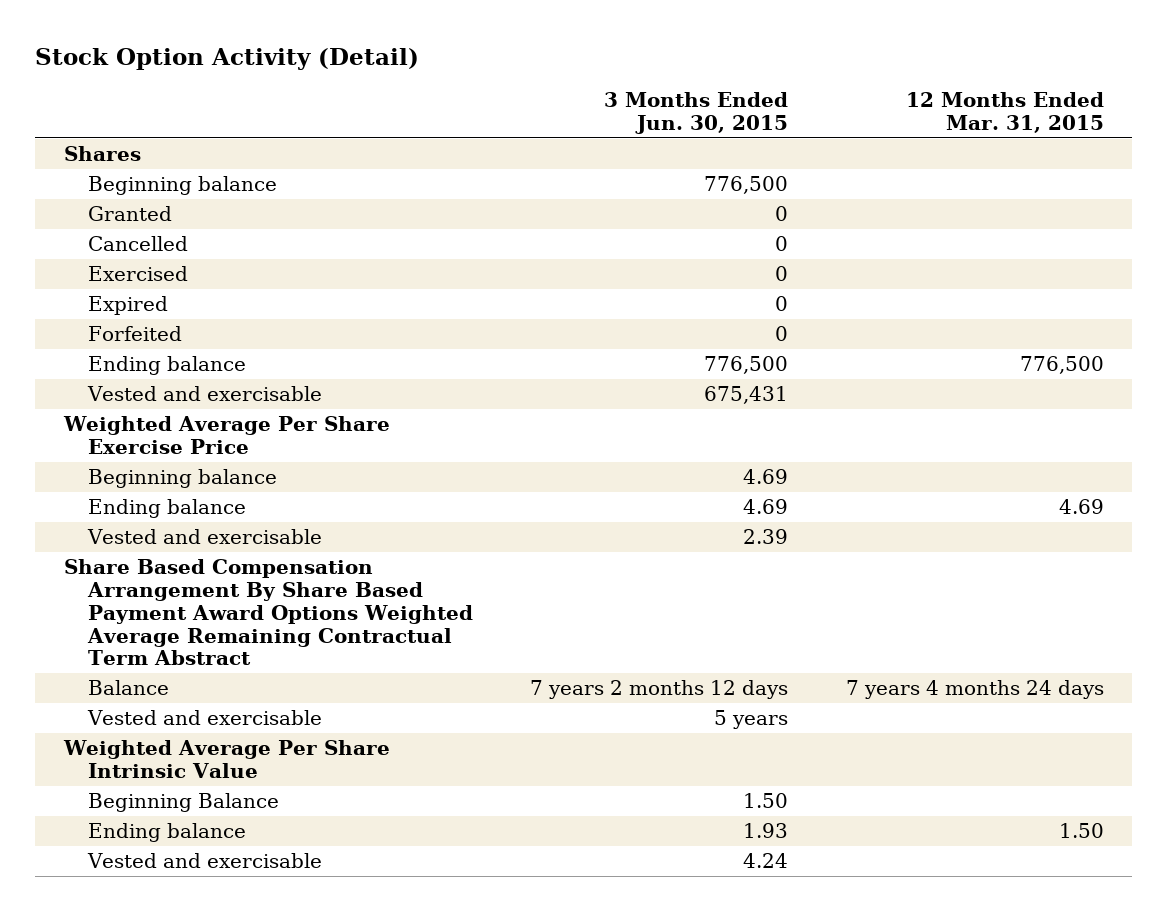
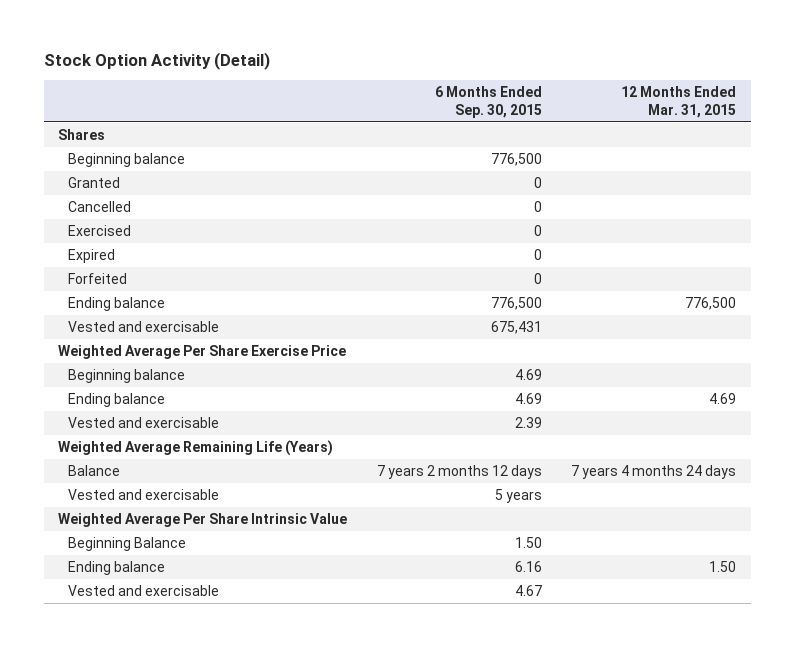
- | 3 Months Ended Jun. 30, 2015 | 12 Months Ended Mar. 31, 2015
+ | 6 Months Ended Sep. 30, 2015 | 12 Months Ended Mar. 31, 2015
- Share Based Compensation Arrangement By Share Based Payment Award Options Weighted Average Remaining Contractual Term Abstract
+ Weighted Average Remaining Life (Years)

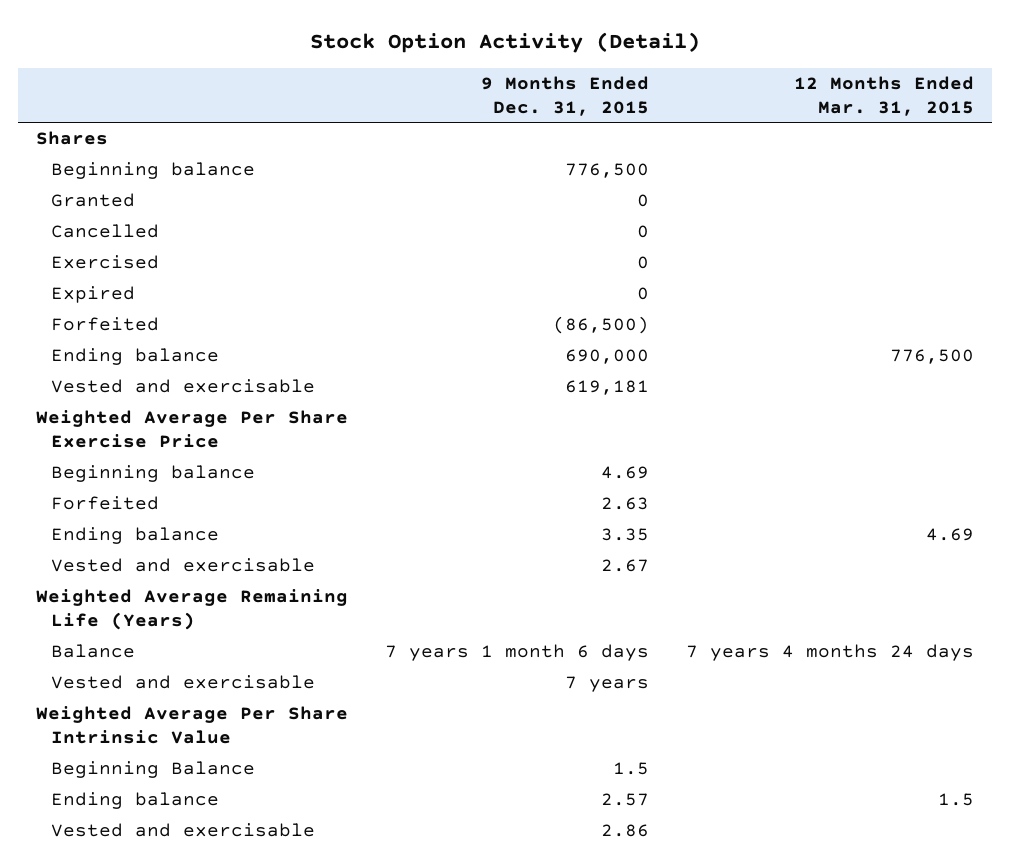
- | 6 Months Ended Sep. 30, 2015 | 12 Months Ended Mar. 31, 2015
+ | 9 Months Ended Dec. 31, 2015 | 12 Months Ended Mar. 31, 2015
+ Forfeited | 2.63 |
- Ending balance | 6.16 | 1.50
+ Ending balance | 2.57 | 1.5

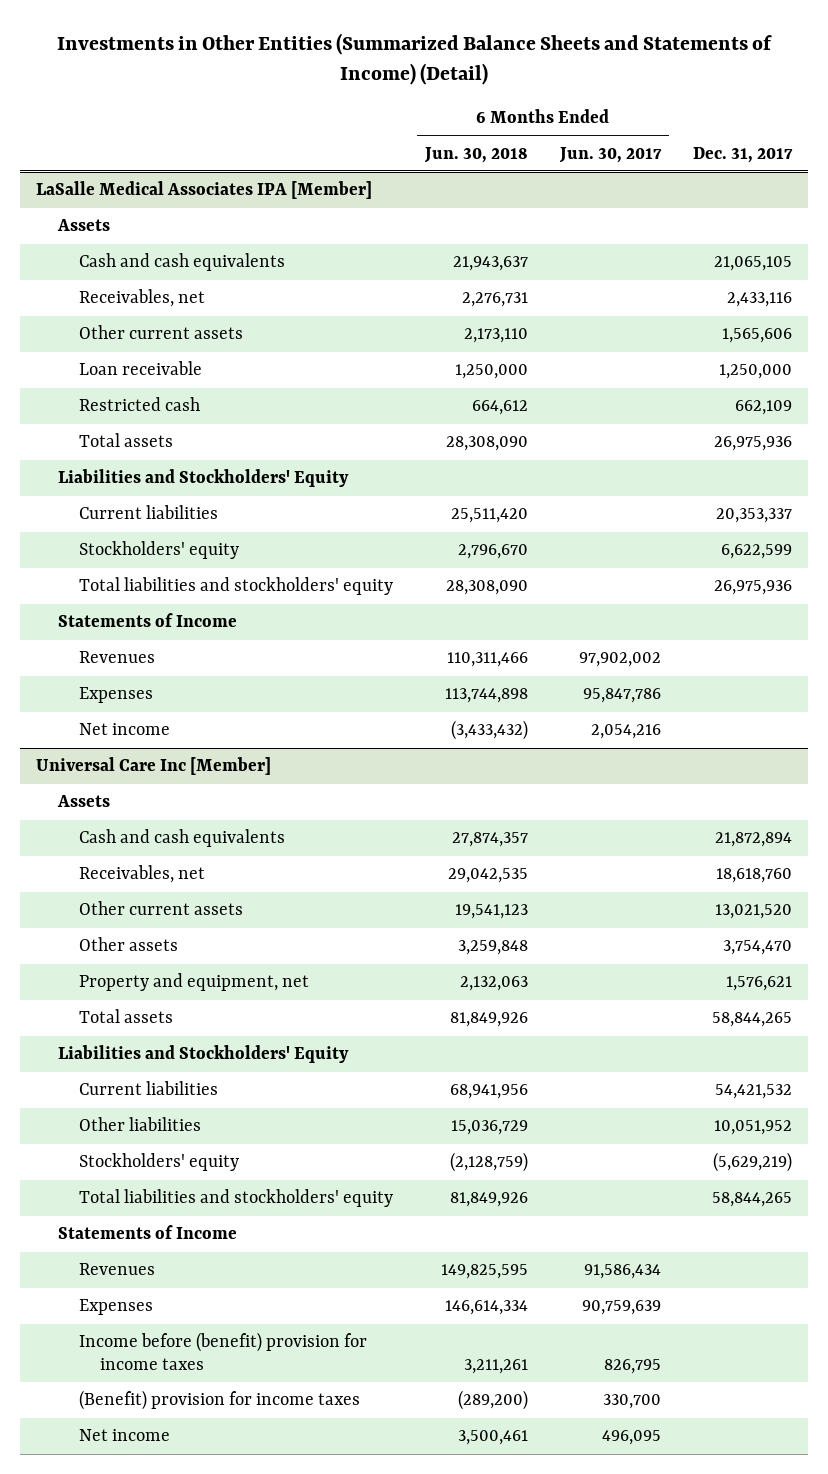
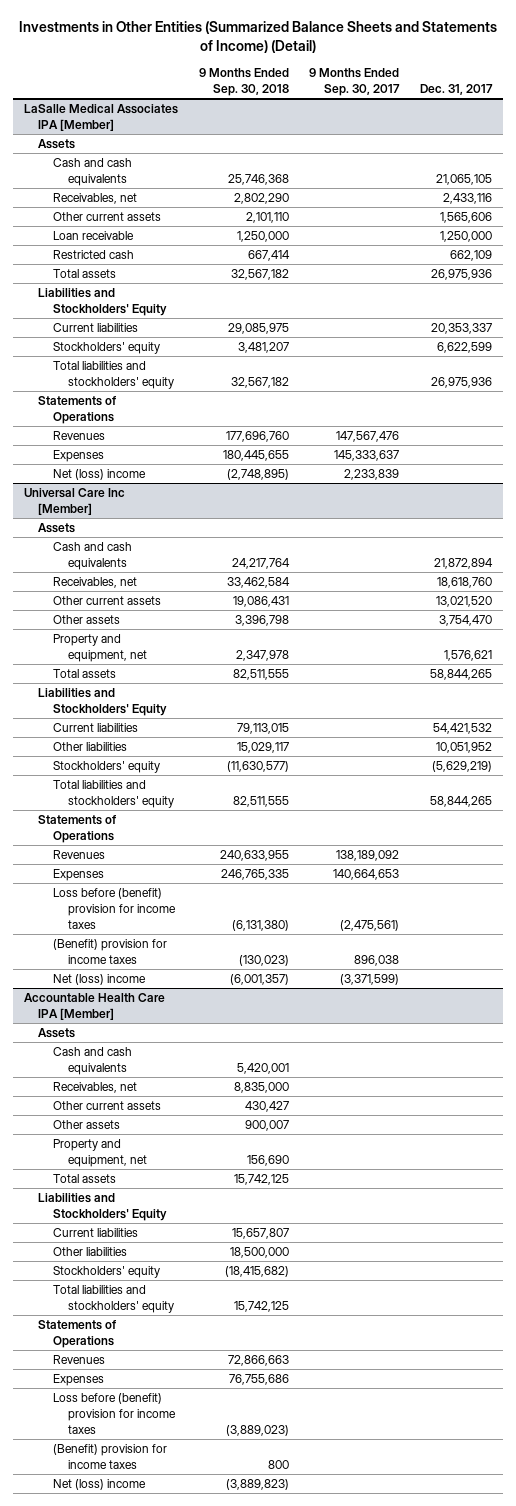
- | 6 Months Ended Jun. 30, 2018 | 6 Months Ended Jun. 30, 2017 | Dec. 31, 2017
+ | 9 Months Ended Sep. 30, 2018 | 9 Months Ended Sep. 30, 2017 | Dec. 31, 2017
@ LaSalle Medical Associates IPA [Member]
- Statements of Income
+ Statements of Operations
- Net income | (3,433,432) | 2,054,216 |
+ Net (loss) income | (2,748,895) | 2,233,839 |
@ Universal Care Inc [Member]
- Statements of Income
+ Statements of Operations
- Income before (benefit) provision for income taxes | 3,211,261 | 826,795 |
+ Loss before (benefit) provision for income taxes | (6,131,380) | (2,475,561) |
- Net income | 3,500,461 | 496,095 |
+ Net (loss) income | (6,001,357) | (3,371,599) |
+ Accountable Health Care IPA [Member]
+ Assets
+ Cash and cash equivalents | 5,420,001 | |
+ Receivables, net | 8,835,000 | |
+ Other current assets | 430,427 | |
+ Other assets | 900,007 | |
+ Property and equipment, net | 156,690 | |
+ Total assets | 15,742,125 | |
+ Liabilities and Stockholders' Equity
+ Current liabilities | 15,657,807 | |
+ Other liabilities | 18,500,000 | |
+ Stockholders' equity | (18,415,682) | |
+ Total liabilities and stockholders' equity | 15,742,125 | |
+ Statements of Operations
+ Revenues | 72,866,663 | |
+ Expenses | 76,755,686 | |
+ Loss before (benefit) provision for income taxes | (3,889,023) | |
+ (Benefit) provision for income taxes | 800 | |
+ Net (loss) income | (3,889,823) | |

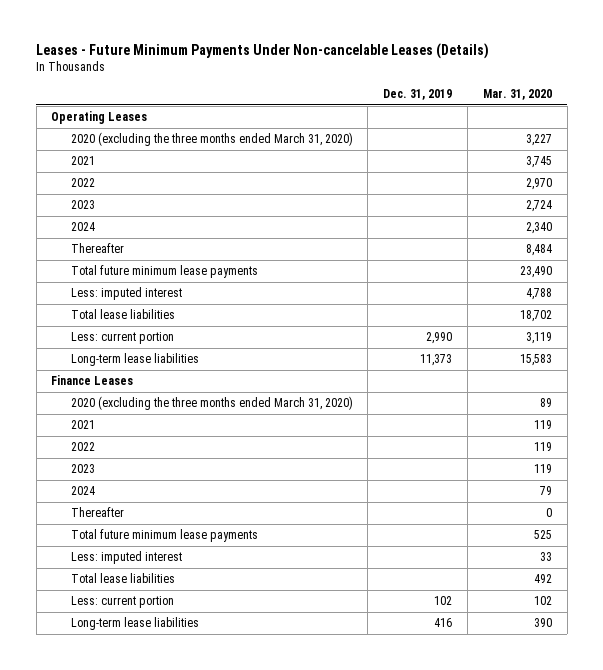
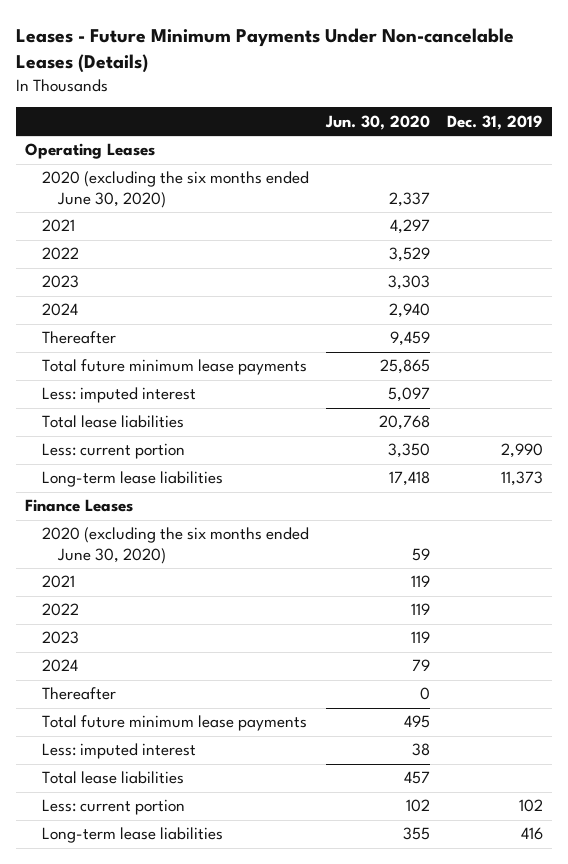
- | Dec. 31, 2019 | Mar. 31, 2020
+ | Jun. 30, 2020 | Dec. 31, 2019
- 2020 (excluding the three months ended March 31, 2020) | | 3,227
+ 2020 (excluding the six months ended June 30, 2020) | 2,337 |
- 2020 (excluding the three months ended March 31, 2020) | | 89
+ 2020 (excluding the six months ended June 30, 2020) | 59 |

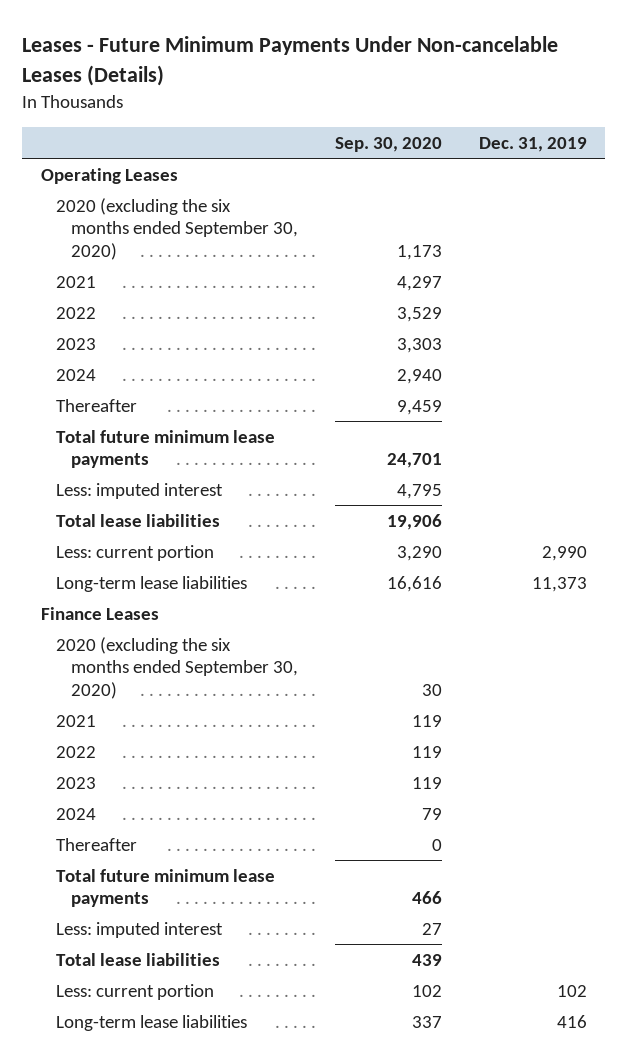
- | Jun. 30, 2020 | Dec. 31, 2019
+ | Sep. 30, 2020 | Dec. 31, 2019
- 2020 (excluding the six months ended June 30, 2020) | 2,337 |
+ 2020 (excluding the six months ended September 30, 2020) | 1,173 |
- 2020 (excluding the six months ended June 30, 2020) | 59 |
+ 2020 (excluding the six months ended September 30, 2020) | 30 |

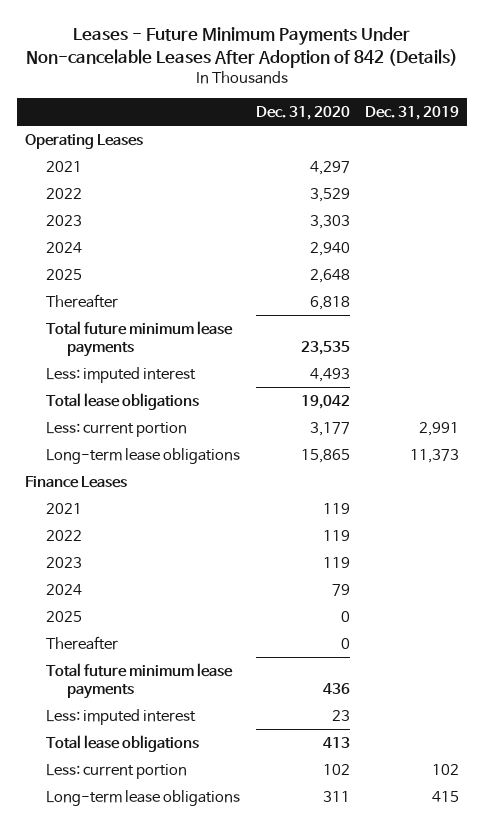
- Leases - Future Minimum Payments Under Non-cancelable Leases (Details)
+ Leases - Future Minimum Payments Under Non-cancelable Leases After Adoption of 842 (Details)
- | Sep. 30, 2020 | Dec. 31, 2019
+ | Dec. 31, 2020 | Dec. 31, 2019
- 2020 (excluding the six months ended September 30, 2020) | 1,173 |
+ 2025 | 2,648 |
- Total lease liabilities | 19,906 |
- Less: current portion | 3,290 | 2,990
- Long-term lease liabilities | 16,616 | 11,373
+ Total lease obligations | 19,042 |
+ Less: current portion | 3,177 | 2,991
+ Long-term lease obligations | 15,865 | 11,373
- 2020 (excluding the six months ended September 30, 2020) | 30 |
+ 2025 | 0 |
- Total lease liabilities | 439 |
+ Total lease obligations | 413 |
- Long-term lease liabilities | 337 | 416
+ Long-term lease obligations | 311 | 415

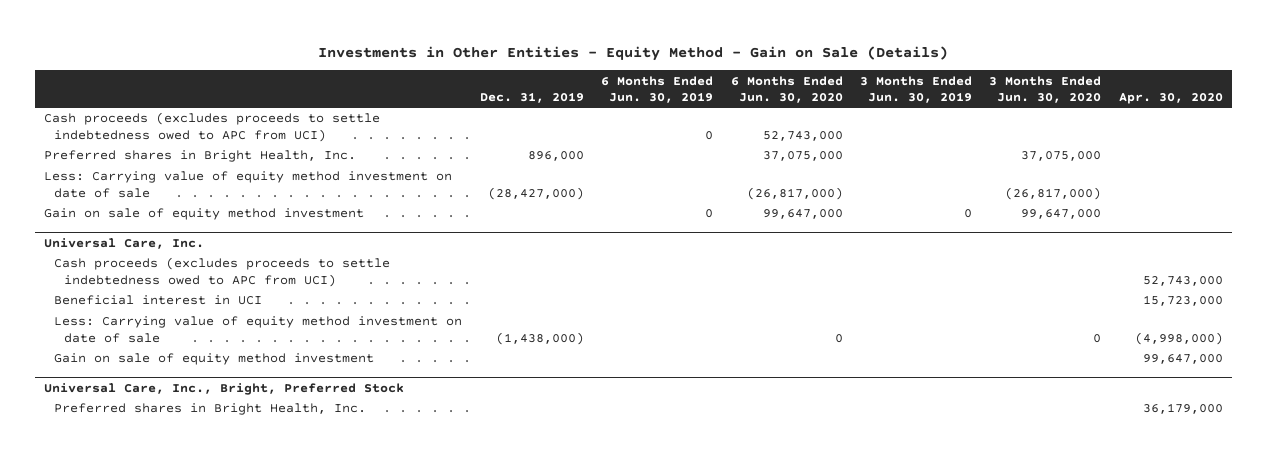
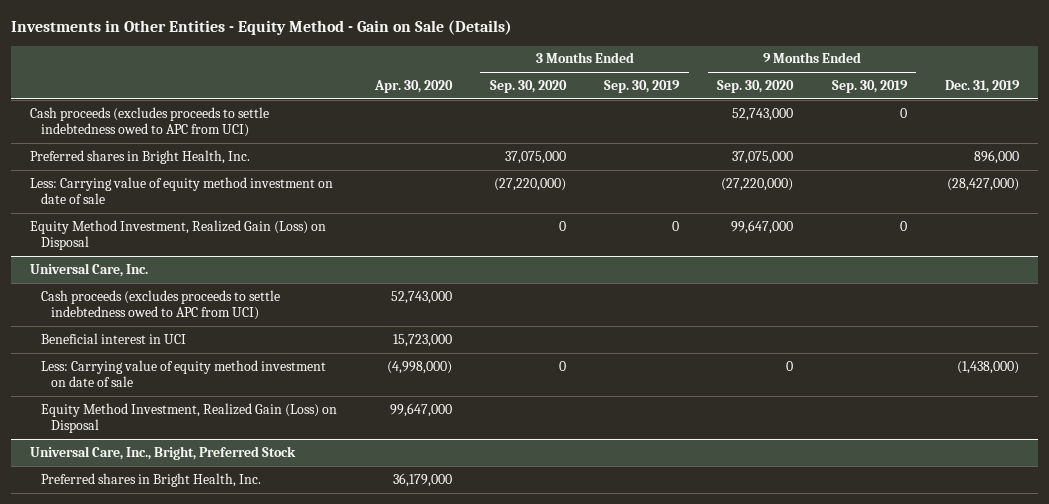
- | Dec. 31, 2019 | 6 Months Ended Jun. 30, 2019 | 6 Months Ended Jun. 30, 2020 | 3 Months Ended Jun. 30, 2019 | 3 Months Ended Jun. 30, 2020 | Apr. 30, 2020
+ | Apr. 30, 2020 | 3 Months Ended Sep. 30, 2020 | 3 Months Ended Sep. 30, 2019 | 9 Months Ended Sep. 30, 2020 | 9 Months Ended Sep. 30, 2019 | Dec. 31, 2019
- Gain on sale of equity method investment | | 0 | 99,647,000 | 0 | 99,647,000 |
+ Equity Method Investment, Realized Gain (Loss) on Disposal | | 0 | 0 | 99,647,000 | 0 |
@ Universal Care, Inc.
- Gain on sale of equity method investment | | | | | | 99,647,000
+ Equity Method Investment, Realized Gain (Loss) on Disposal | 99,647,000 | | | | |

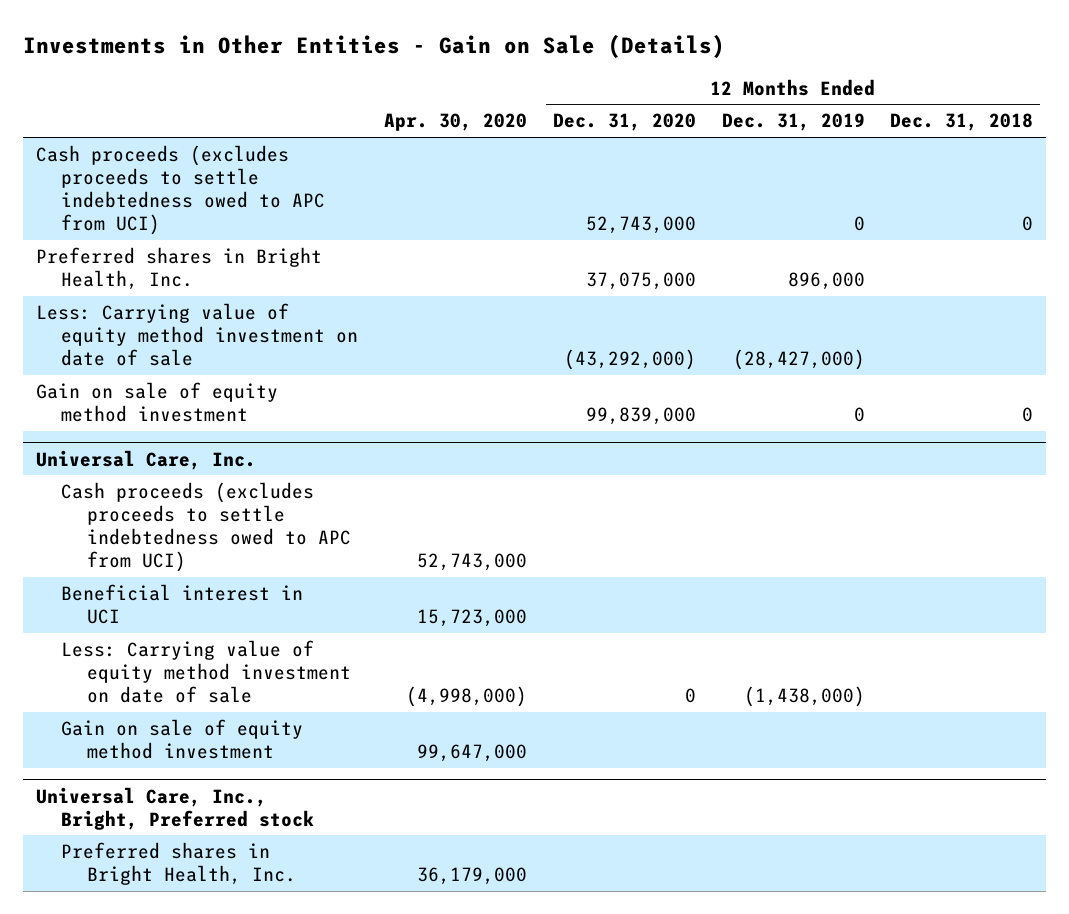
- Investments in Other Entities - Equity Method - Gain on Sale (Details)
+ Investments in Other Entities - Gain on Sale (Details)
- | Apr. 30, 2020 | 3 Months Ended Sep. 30, 2020 | 3 Months Ended Sep. 30, 2019 | 9 Months Ended Sep. 30, 2020 | 9 Months Ended Sep. 30, 2019 | Dec. 31, 2019
+ | Apr. 30, 2020 | 12 Months Ended Dec. 31, 2020 | 12 Months Ended Dec. 31, 2019 | 12 Months Ended Dec. 31, 2018
- Equity Method Investment, Realized Gain (Loss) on Disposal | | 0 | 0 | 99,647,000 | 0 |
+ Gain on sale of equity method investment | | 99,839,000 | 0 | 0
@ Universal Care, Inc.
- Equity Method Investment, Realized Gain (Loss) on Disposal | 99,647,000 | | | | |
- Universal Care, Inc., Bright, Preferred Stock
@ Universal Care, Inc.
+ Gain on sale of equity method investment | 99,647,000 | | |
+ Universal Care, Inc., Bright, Preferred stock

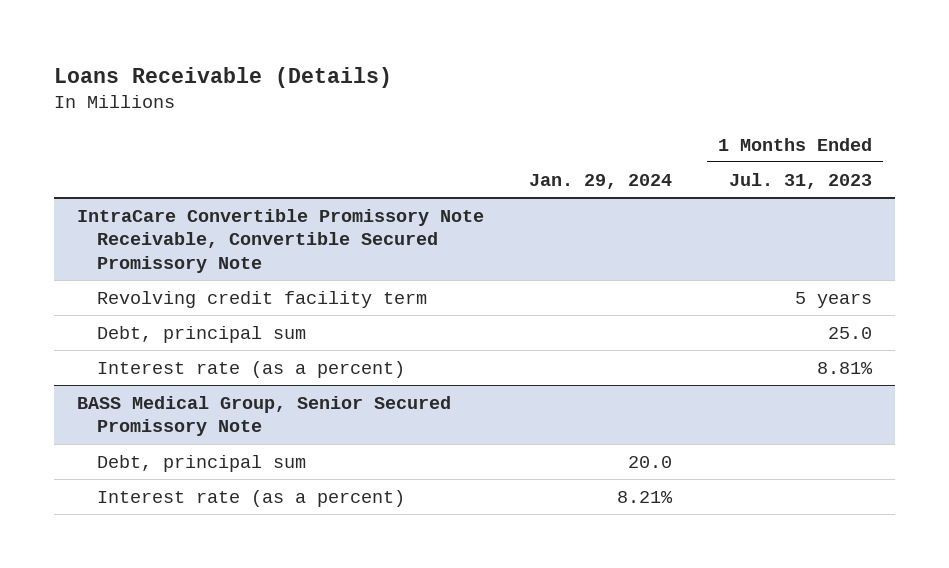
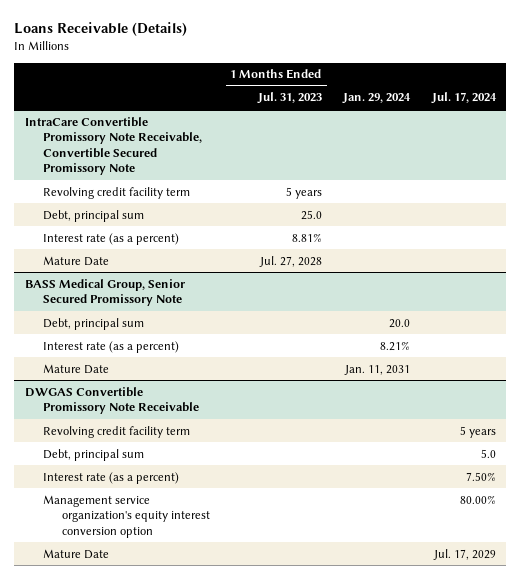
- | Jan. 29, 2024 | 1 Months Ended Jul. 31, 2023
+ | 1 Months Ended Jul. 31, 2023 | Jan. 29, 2024 | Jul. 17, 2024
@ IntraCare Convertible Promissory Note Receivable, Convertible Secured Promissory Note
+ Mature Date | Jul. 27, 2028 | |
@ BASS Medical Group, Senior Secured Promissory Note
+ Mature Date | | Jan. 11, 2031 |
+ DWGAS Convertible Promissory Note Receivable
+ Revolving credit facility term | | | 5 years
+ Debt, principal sum | | | 5.0
+ Interest rate (as a percent) | | | 7.50%
+ Management service organization's equity interest conversion option | | | 80.00%
+ Mature Date | | | Jul. 17, 2029

